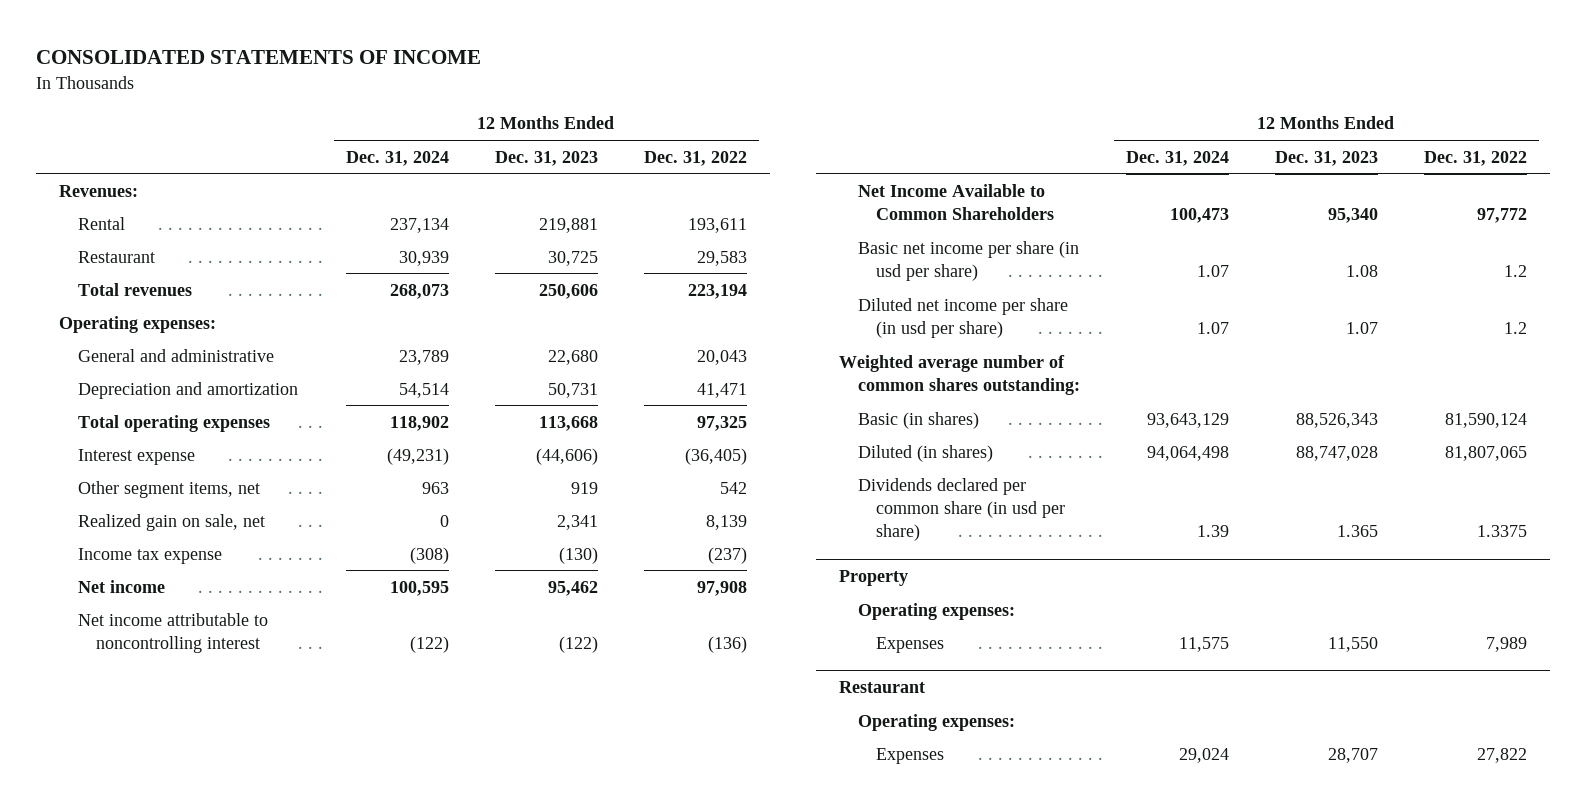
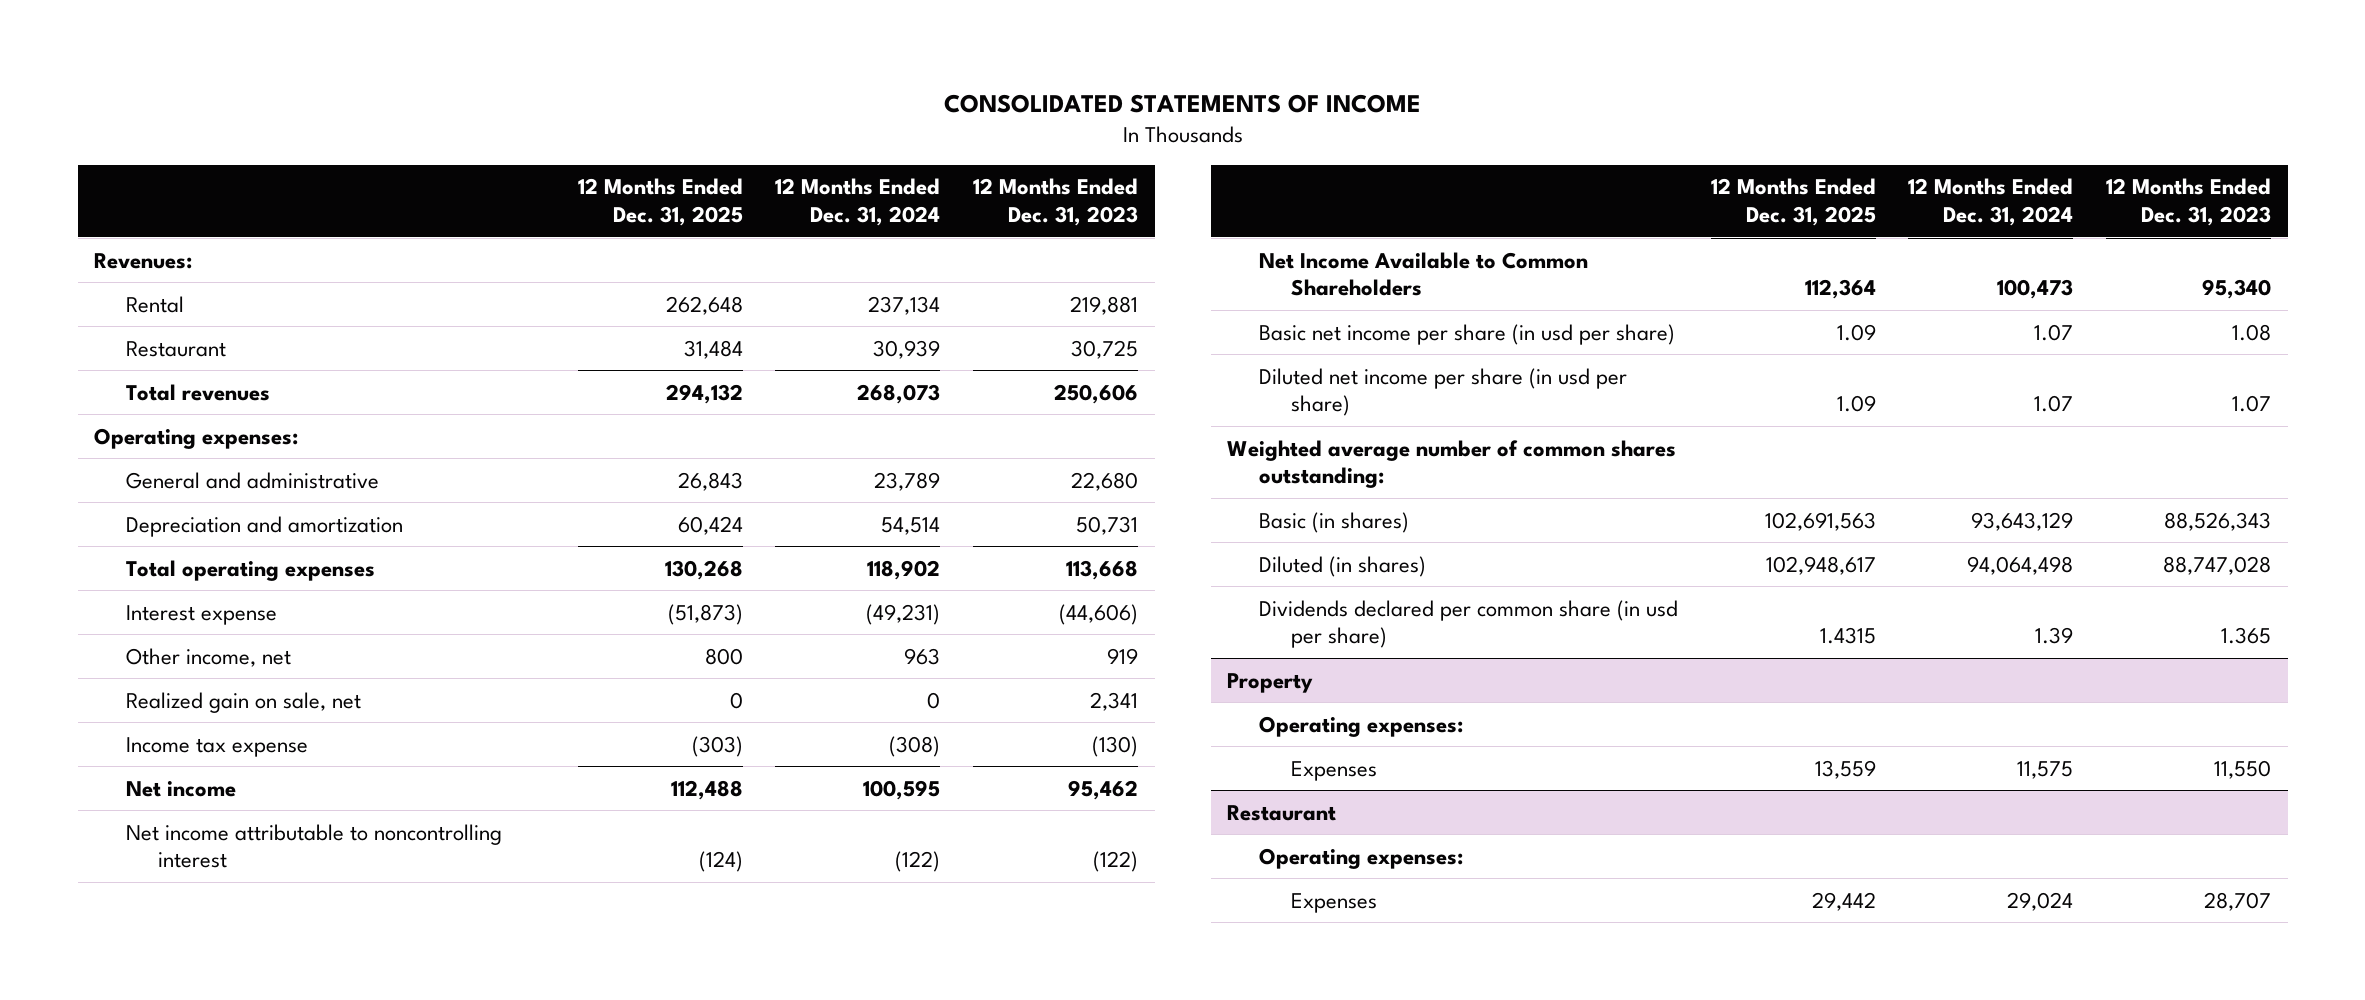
- | 12 Months Ended Dec. 31, 2024 | 12 Months Ended Dec. 31, 2023 | 12 Months Ended Dec. 31, 2022
+ | 12 Months Ended Dec. 31, 2025 | 12 Months Ended Dec. 31, 2024 | 12 Months Ended Dec. 31, 2023
- Other segment items, net | 963 | 919 | 542
+ Other income, net | 800 | 963 | 919

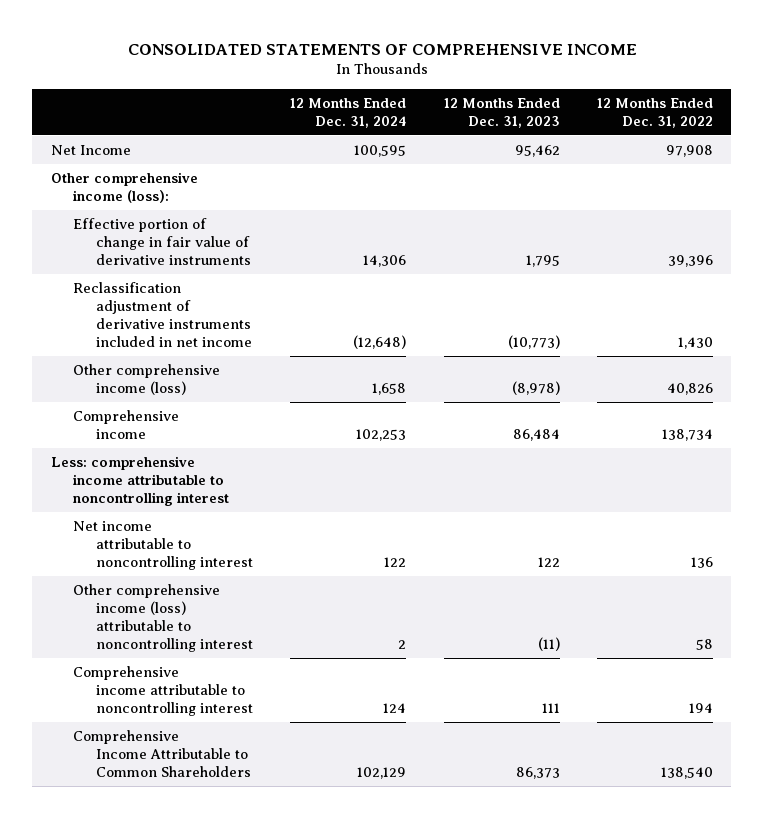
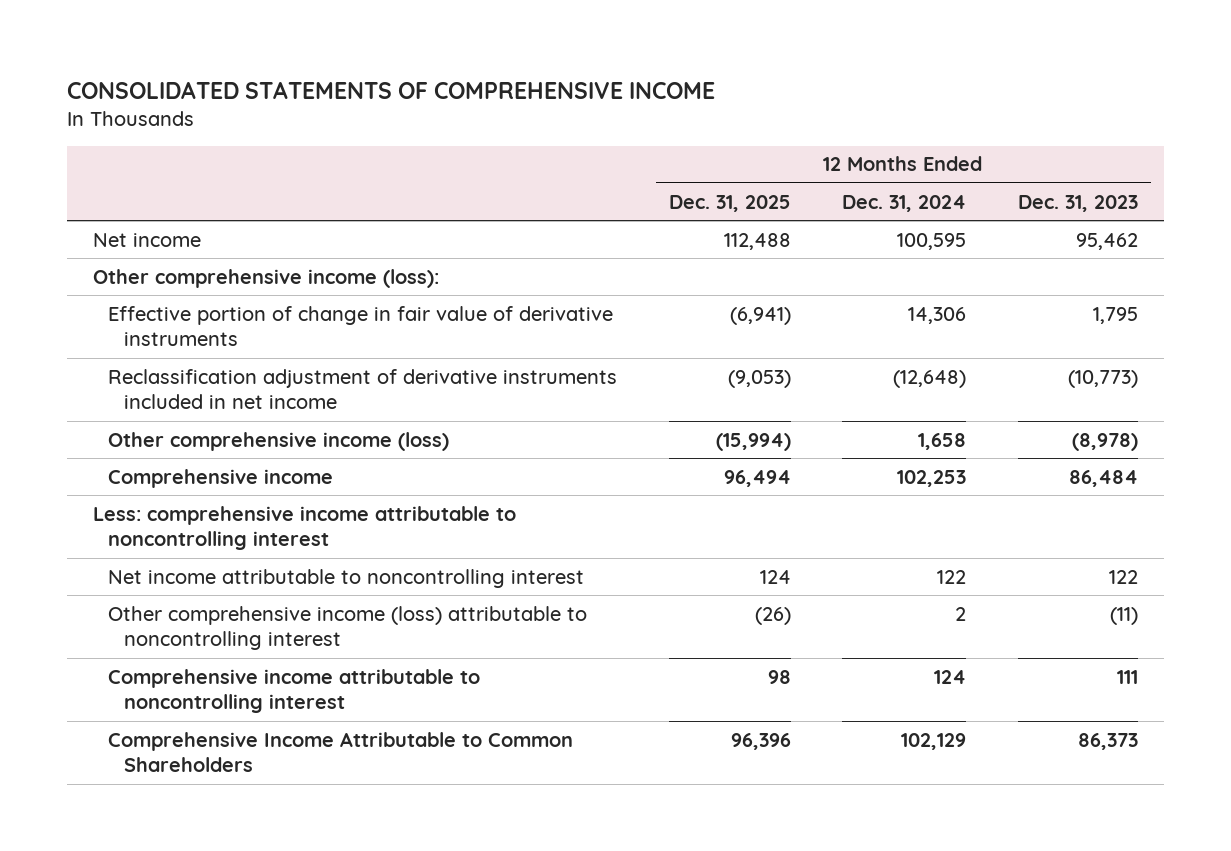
- | 12 Months Ended Dec. 31, 2024 | 12 Months Ended Dec. 31, 2023 | 12 Months Ended Dec. 31, 2022
+ | 12 Months Ended Dec. 31, 2025 | 12 Months Ended Dec. 31, 2024 | 12 Months Ended Dec. 31, 2023
- Net Income | 100,595 | 95,462 | 97,908
+ Net income | 112,488 | 100,595 | 95,462

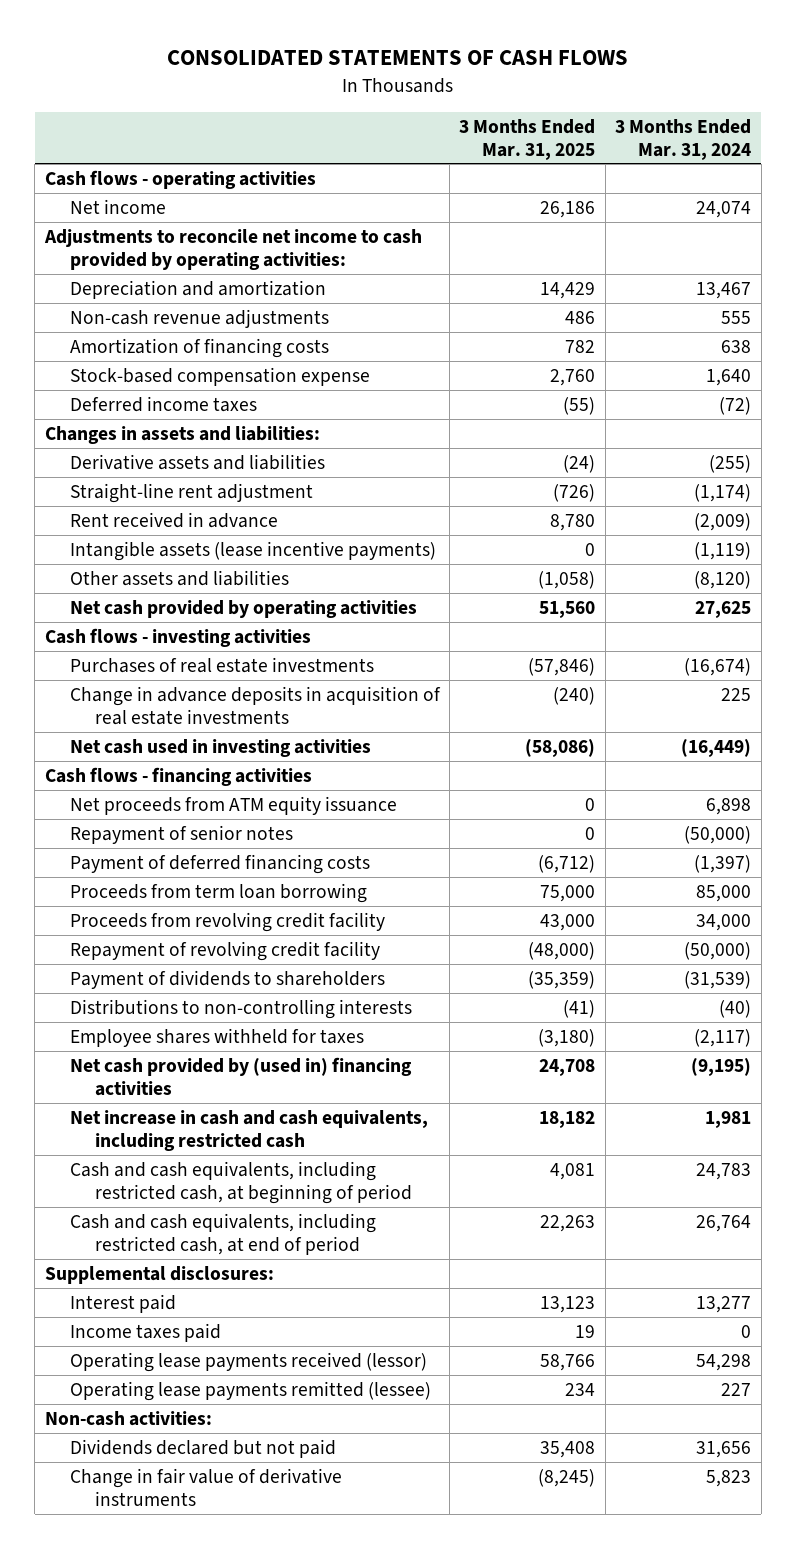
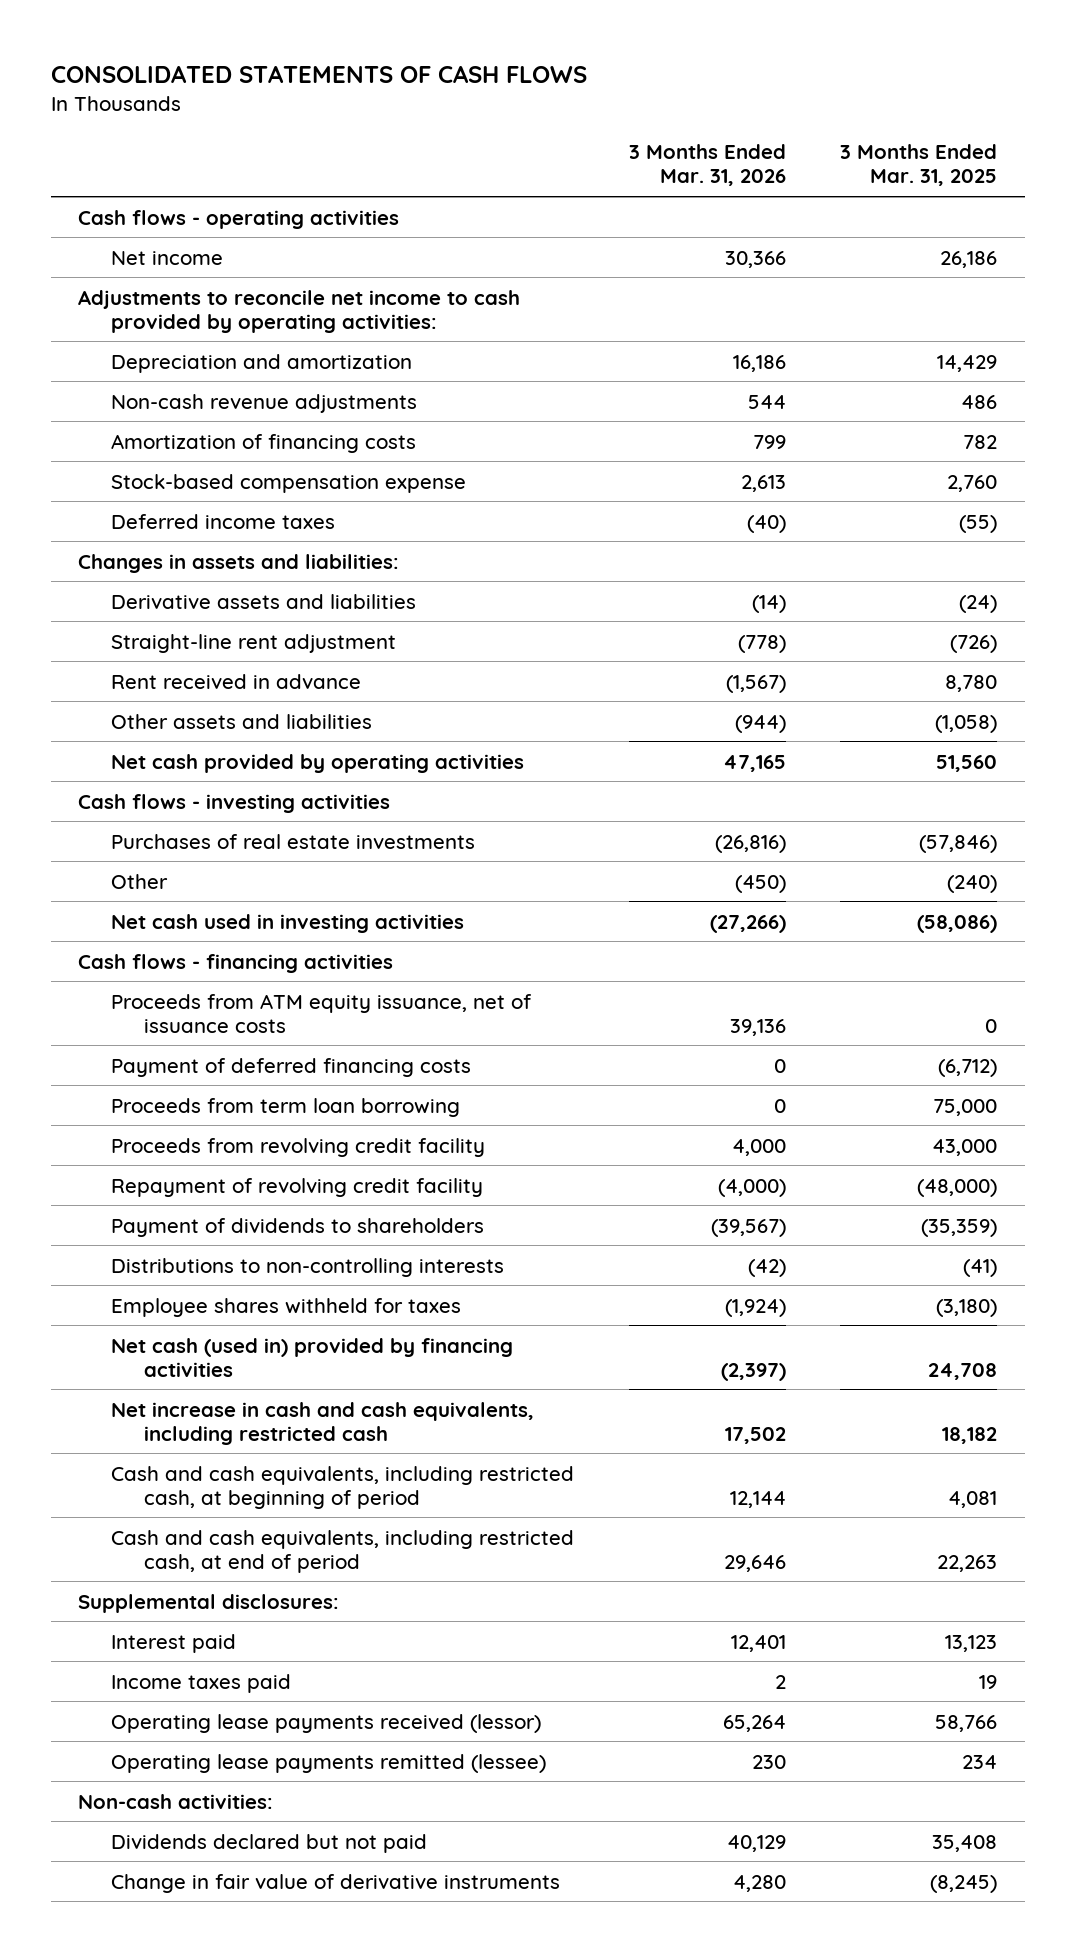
- | 3 Months Ended Mar. 31, 2025 | 3 Months Ended Mar. 31, 2024
+ | 3 Months Ended Mar. 31, 2026 | 3 Months Ended Mar. 31, 2025
- Intangible assets (lease incentive payments) | 0 | (1,119)
- Change in advance deposits in acquisition of real estate investments | (240) | 225
+ Other | (450) | (240)
- Net proceeds from ATM equity issuance | 0 | 6,898
- Repayment of senior notes | 0 | (50,000)
+ Proceeds from ATM equity issuance, net of issuance costs | 39,136 | 0
- Net cash provided by (used in) financing activities | 24,708 | (9,195)
+ Net cash (used in) provided by financing activities | (2,397) | 24,708

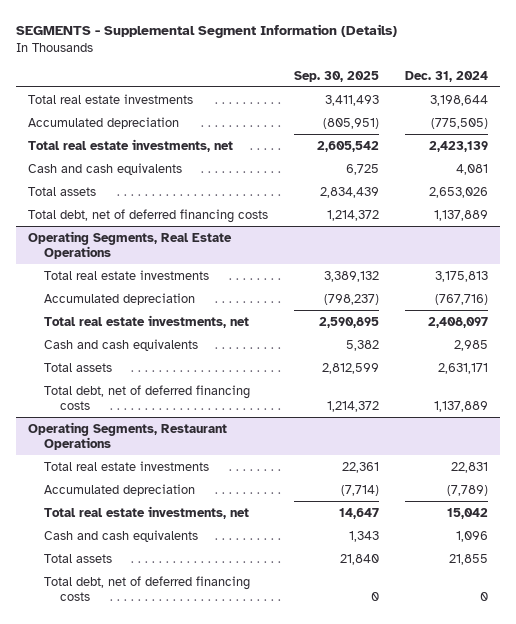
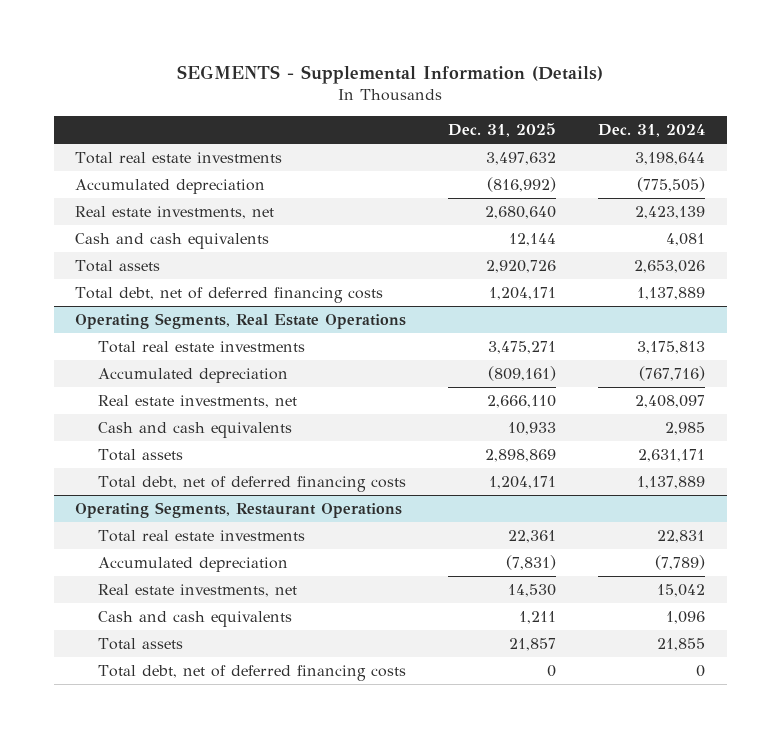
- SEGMENTS - Supplemental Segment Information (Details)
+ SEGMENTS - Supplemental Information (Details)
- | Sep. 30, 2025 | Dec. 31, 2024
+ | Dec. 31, 2025 | Dec. 31, 2024
- Total real estate investments, net | 2,605,542 | 2,423,139
+ Real estate investments, net | 2,680,640 | 2,423,139
@ Operating Segments, Real Estate Operations
- Total real estate investments, net | 2,590,895 | 2,408,097
+ Real estate investments, net | 2,666,110 | 2,408,097
@ Operating Segments, Restaurant Operations
- Total real estate investments, net | 14,647 | 15,042
+ Real estate investments, net | 14,530 | 15,042

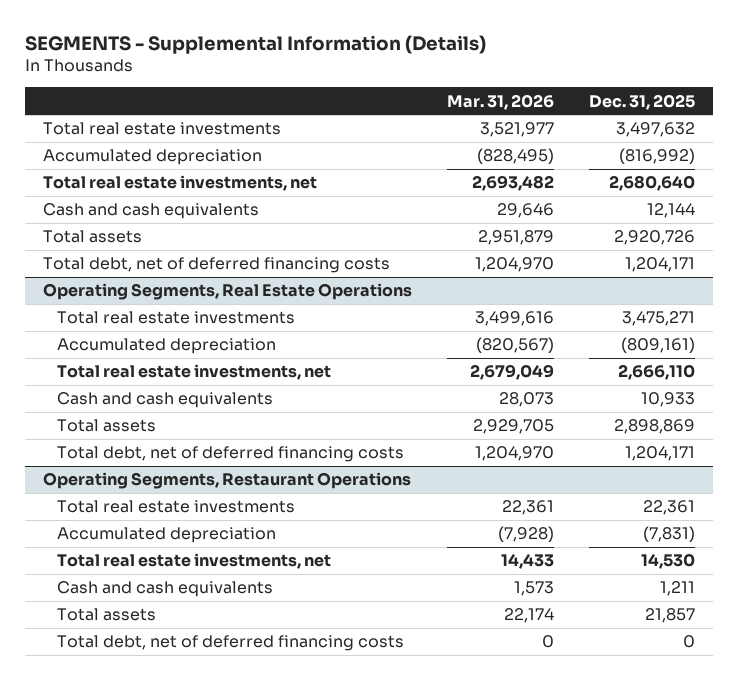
- | Dec. 31, 2025 | Dec. 31, 2024
+ | Mar. 31, 2026 | Dec. 31, 2025
- Real estate investments, net | 2,680,640 | 2,423,139
+ Total real estate investments, net | 2,693,482 | 2,680,640
@ Operating Segments, Real Estate Operations
- Real estate investments, net | 2,666,110 | 2,408,097
+ Total real estate investments, net | 2,679,049 | 2,666,110
@ Operating Segments, Restaurant Operations
- Real estate investments, net | 14,530 | 15,042
+ Total real estate investments, net | 14,433 | 14,530

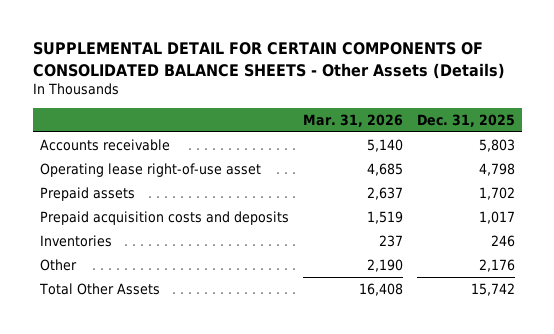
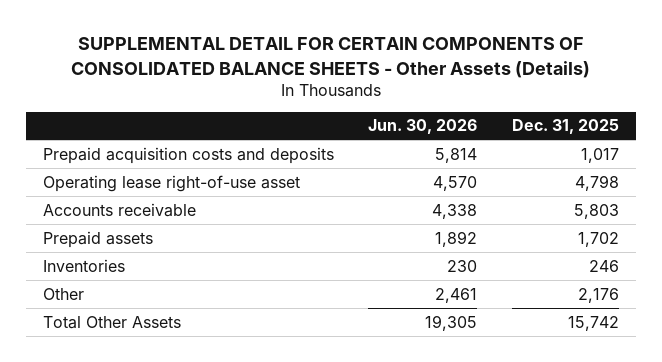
- | Mar. 31, 2026 | Dec. 31, 2025
+ | Jun. 30, 2026 | Dec. 31, 2025
moved up: Prepaid acquisition costs and deposits | 5,814 | 1,017
moved down: Accounts receivable | 4,338 | 5,803

